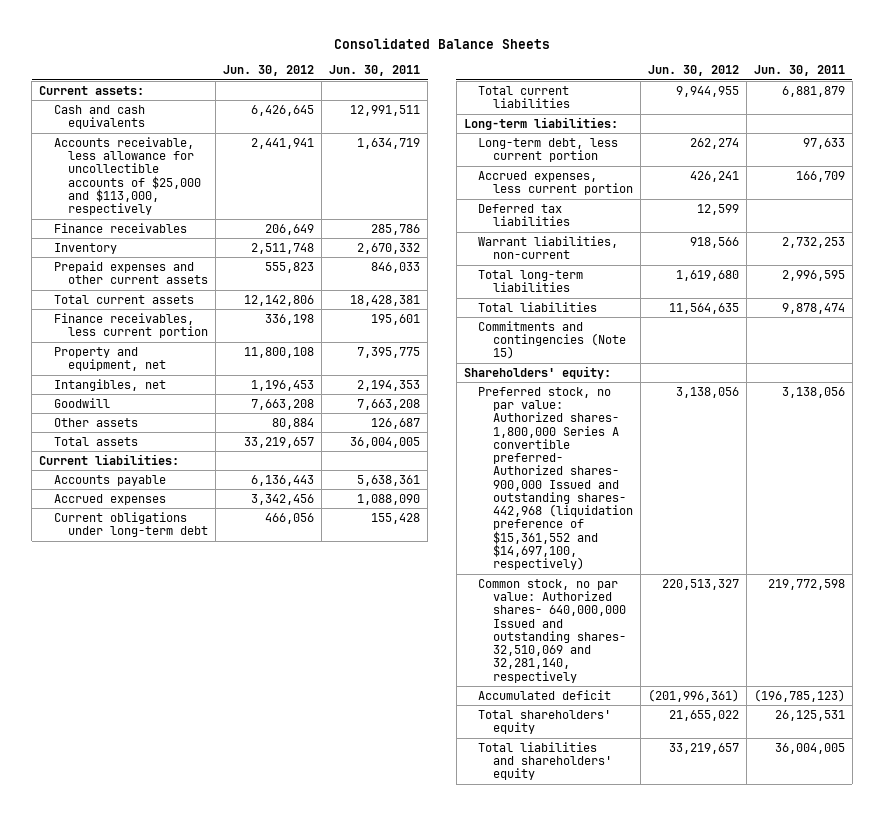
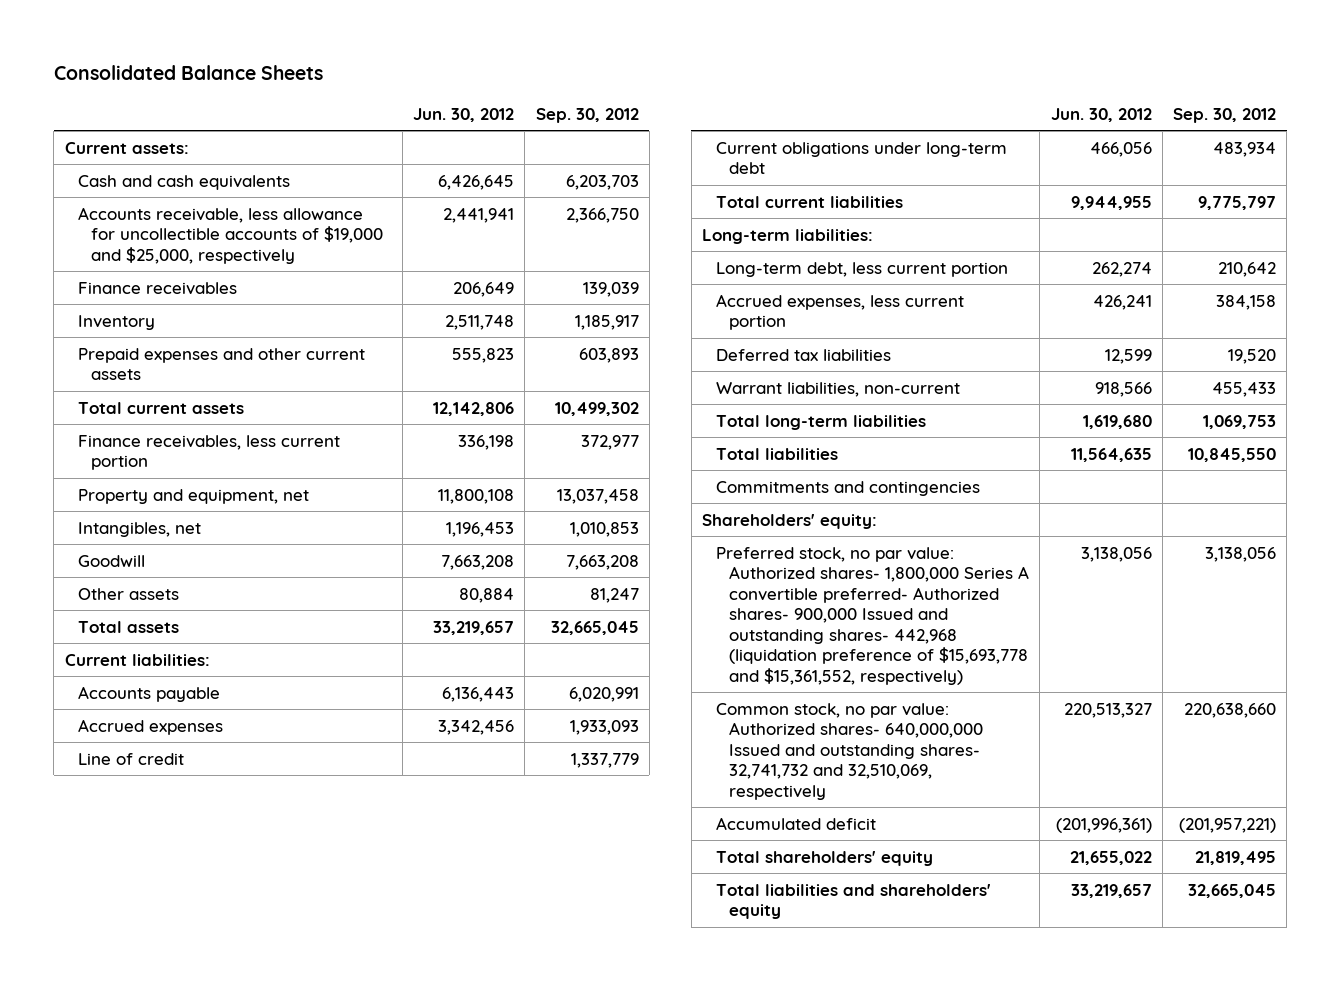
- | Jun. 30, 2012 | Jun. 30, 2011
+ | Jun. 30, 2012 | Sep. 30, 2012
- Accounts receivable, less allowance for uncollectible accounts of $25,000 and $113,000, respectively | 2,441,941 | 1,634,719
+ Accounts receivable, less allowance for uncollectible accounts of $19,000 and $25,000, respectively | 2,441,941 | 2,366,750
+ Line of credit | | 1,337,779
- Commitments and contingencies (Note 15)
+ Commitments and contingencies
- Preferred stock, no par value: Authorized shares- 1,800,000 Series A convertible preferred- Authorized shares- 900,000 Issued and outstanding shares- 442,968 (liquidation preference of $15,361,552 and $14,697,100, respectively) | 3,138,056 | 3,138,056
- Common stock, no par value: Authorized shares- 640,000,000 Issued and outstanding shares- 32,510,069 and 32,281,140, respectively | 220,513,327 | 219,772,598
+ Preferred stock, no par value: Authorized shares- 1,800,000 Series A convertible preferred- Authorized shares- 900,000 Issued and outstanding shares- 442,968 (liquidation preference of $15,693,778 and $15,361,552, respectively) | 3,138,056 | 3,138,056
+ Common stock, no par value: Authorized shares- 640,000,000 Issued and outstanding shares- 32,741,732 and 32,510,069, respectively | 220,513,327 | 220,638,660

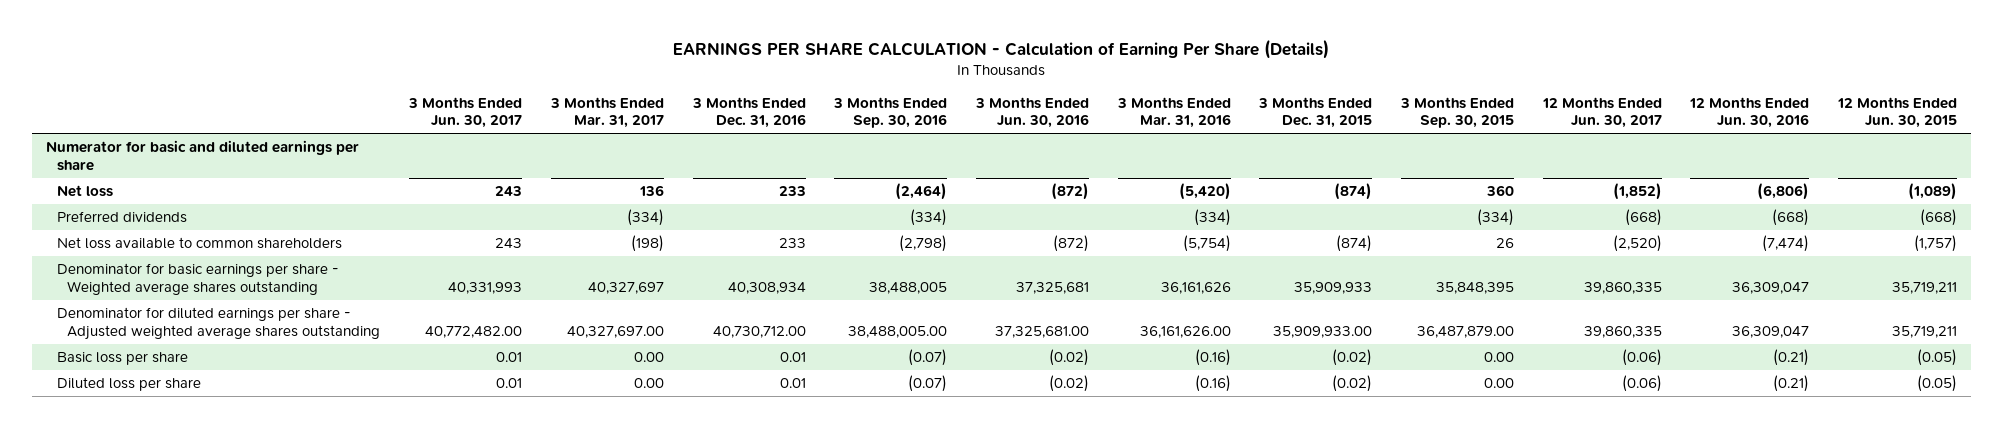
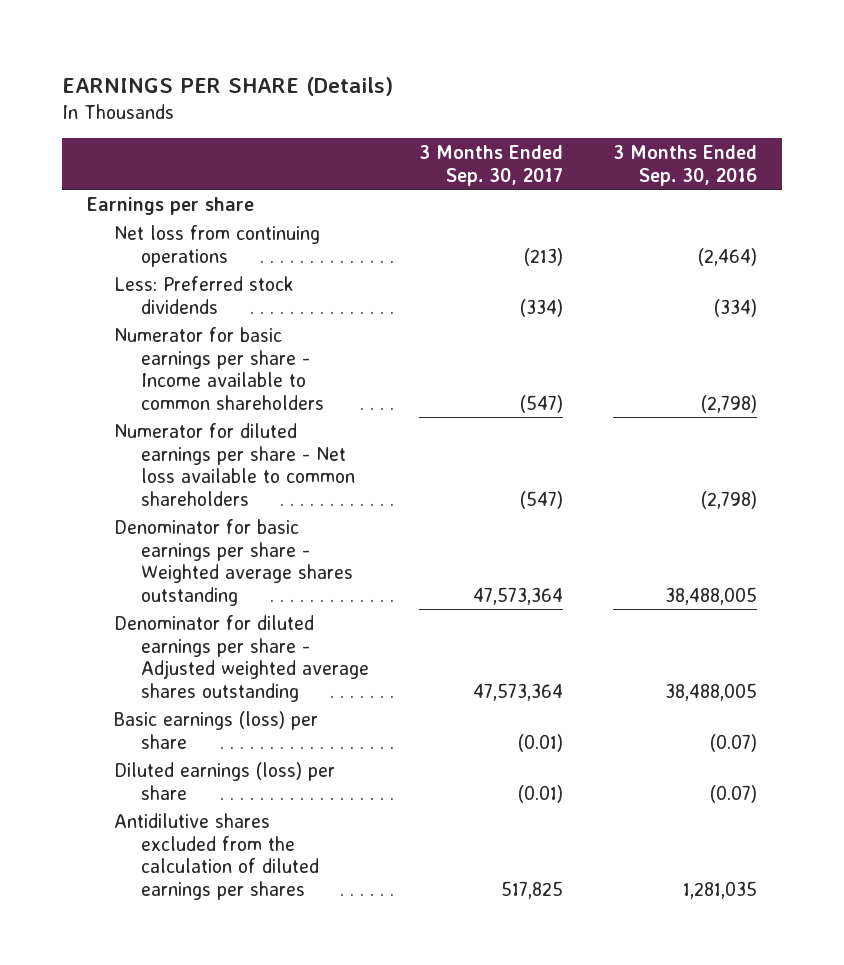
- EARNINGS PER SHARE CALCULATION - Calculation of Earning Per Share (Details)
+ EARNINGS PER SHARE (Details)
- | 3 Months Ended Jun. 30, 2017 | 3 Months Ended Mar. 31, 2017 | 3 Months Ended Dec. 31, 2016 | 3 Months Ended Sep. 30, 2016 | 3 Months Ended Jun. 30, 2016 | 3 Months Ended Mar. 31, 2016 | 3 Months Ended Dec. 31, 2015 | 3 Months Ended Sep. 30, 2015 | 12 Months Ended Jun. 30, 2017 | 12 Months Ended Jun. 30, 2016 | 12 Months Ended Jun. 30, 2015
+ | 3 Months Ended Sep. 30, 2017 | 3 Months Ended Sep. 30, 2016
- Numerator for basic and diluted earnings per share
- Net loss | 243 | 136 | 233 | (2,464) | (872) | (5,420) | (874) | 360 | (1,852) | (6,806) | (1,089)
- Preferred dividends | | (334) | | (334) | | (334) | | (334) | (668) | (668) | (668)
- Net loss available to common shareholders | 243 | (198) | 233 | (2,798) | (872) | (5,754) | (874) | 26 | (2,520) | (7,474) | (1,757)
+ Earnings per share
+ Net loss from continuing operations | (213) | (2,464)
+ Less: Preferred stock dividends | (334) | (334)
+ Numerator for basic earnings per share - Income available to common shareholders | (547) | (2,798)
+ Numerator for diluted earnings per share - Net loss available to common shareholders | (547) | (2,798)
- Denominator for diluted earnings per share - Adjusted weighted average shares outstanding | 40,772,482.00 | 40,327,697.00 | 40,730,712.00 | 38,488,005.00 | 37,325,681.00 | 36,161,626.00 | 35,909,933.00 | 36,487,879.00 | 39,860,335 | 36,309,047 | 35,719,211
- Basic loss per share | 0.01 | 0.00 | 0.01 | (0.07) | (0.02) | (0.16) | (0.02) | 0.00 | (0.06) | (0.21) | (0.05)
- Diluted loss per share | 0.01 | 0.00 | 0.01 | (0.07) | (0.02) | (0.16) | (0.02) | 0.00 | (0.06) | (0.21) | (0.05)
+ Denominator for diluted earnings per share - Adjusted weighted average shares outstanding | 47,573,364 | 38,488,005
+ Basic earnings (loss) per share | (0.01) | (0.07)
+ Diluted earnings (loss) per share | (0.01) | (0.07)
+ Antidilutive shares excluded from the calculation of diluted earnings per shares | 517,825 | 1,281,035

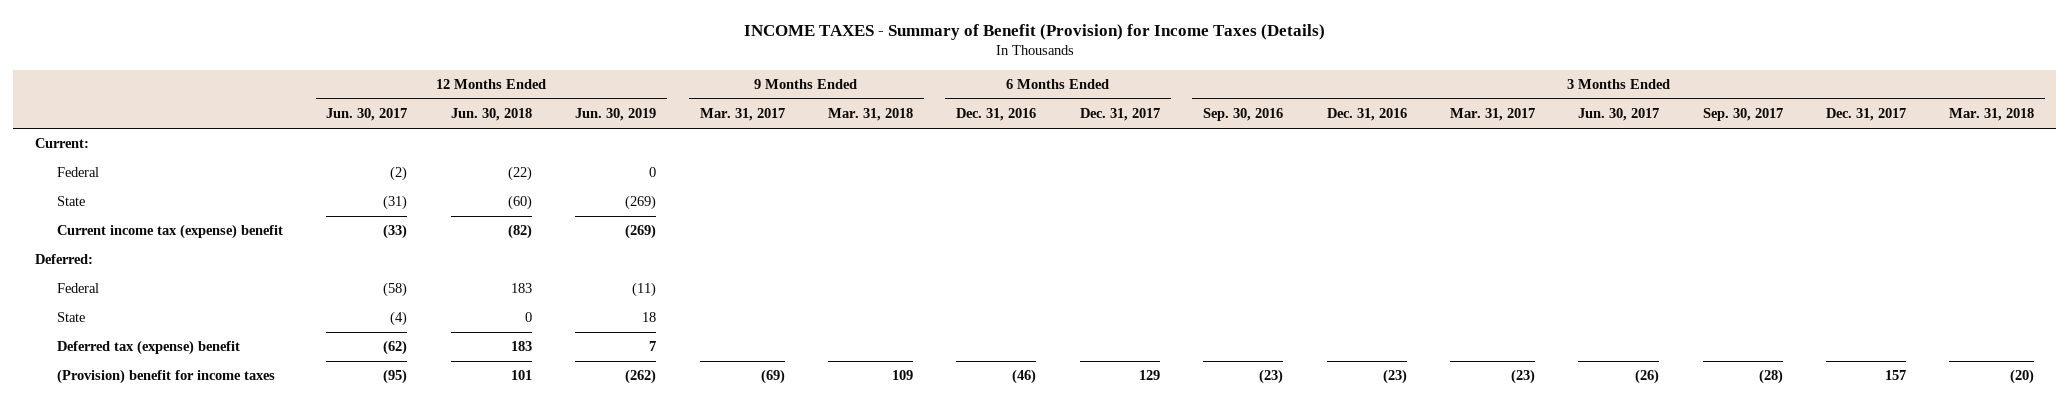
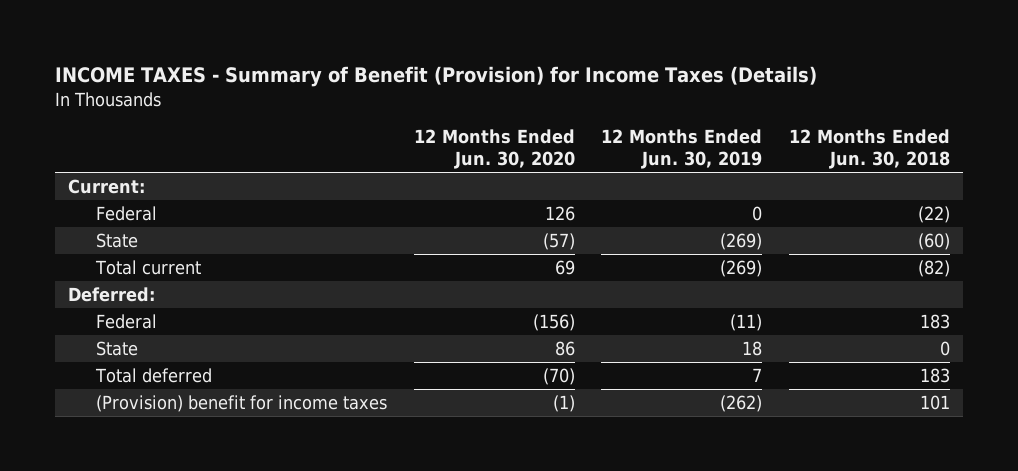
- | 12 Months Ended Jun. 30, 2017 | 12 Months Ended Jun. 30, 2018 | 12 Months Ended Jun. 30, 2019 | 9 Months Ended Mar. 31, 2017 | 9 Months Ended Mar. 31, 2018 | 6 Months Ended Dec. 31, 2016 | 6 Months Ended Dec. 31, 2017 | 3 Months Ended Sep. 30, 2016 | 3 Months Ended Dec. 31, 2016 | 3 Months Ended Mar. 31, 2017 | 3 Months Ended Jun. 30, 2017 | 3 Months Ended Sep. 30, 2017 | 3 Months Ended Dec. 31, 2017 | 3 Months Ended Mar. 31, 2018
+ | 12 Months Ended Jun. 30, 2020 | 12 Months Ended Jun. 30, 2019 | 12 Months Ended Jun. 30, 2018
- Current income tax (expense) benefit | (33) | (82) | (269) | | | | | | | | | | |
+ Total current | 69 | (269) | (82)
- Deferred tax (expense) benefit | (62) | 183 | 7 | | | | | | | | | | |
+ Total deferred | (70) | 7 | 183

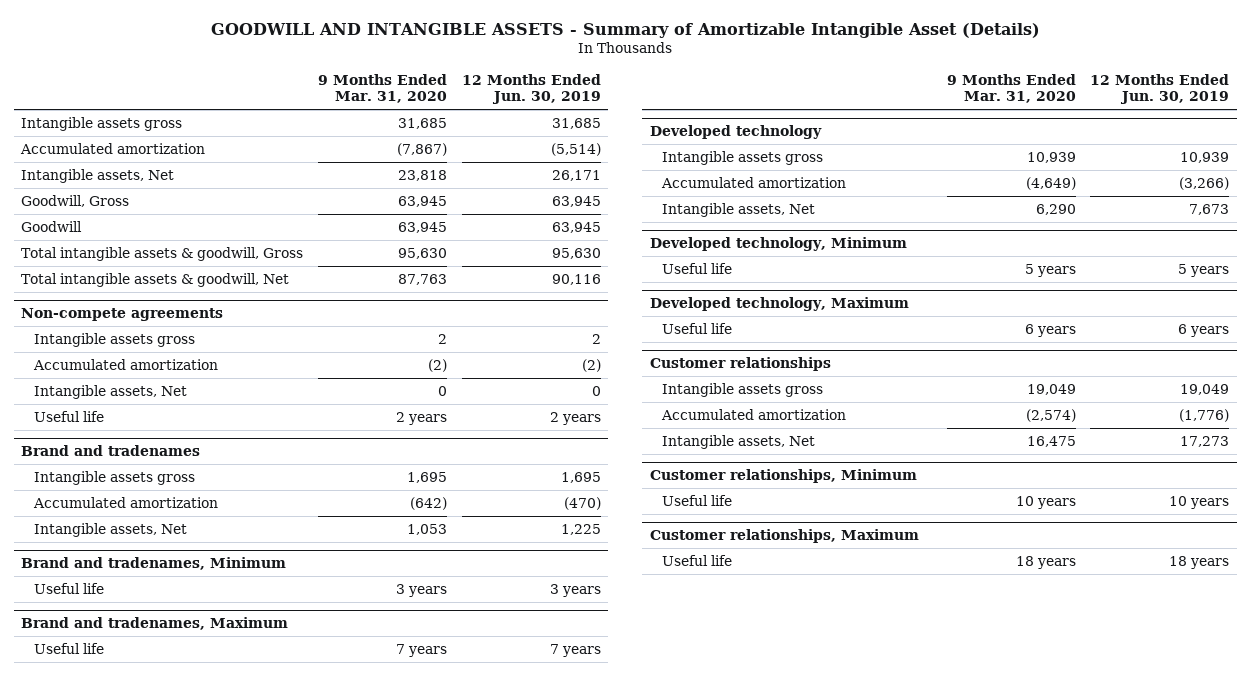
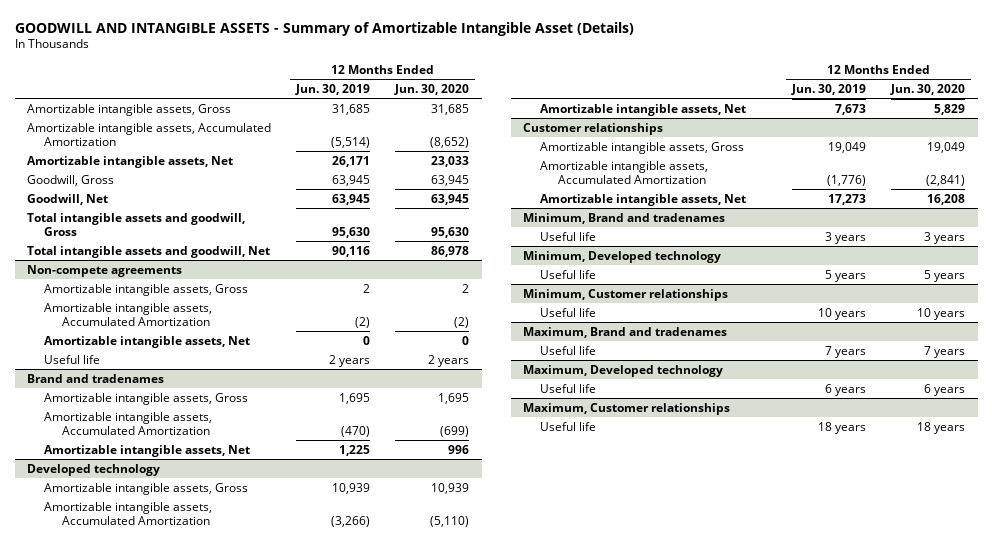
- | 9 Months Ended Mar. 31, 2020 | 12 Months Ended Jun. 30, 2019
+ | 12 Months Ended Jun. 30, 2019 | 12 Months Ended Jun. 30, 2020
- Intangible assets gross | 31,685 | 31,685
- Accumulated amortization | (7,867) | (5,514)
- Intangible assets, Net | 23,818 | 26,171
+ Amortizable intangible assets, Gross | 31,685 | 31,685
+ Amortizable intangible assets, Accumulated Amortization | (5,514) | (8,652)
+ Amortizable intangible assets, Net | 26,171 | 23,033
- Goodwill | 63,945 | 63,945
- Total intangible assets & goodwill, Gross | 95,630 | 95,630
- Total intangible assets & goodwill, Net | 87,763 | 90,116
+ Goodwill, Net | 63,945 | 63,945
+ Total intangible assets and goodwill, Gross | 95,630 | 95,630
+ Total intangible assets and goodwill, Net | 90,116 | 86,978
@ Non-compete agreements
- Intangible assets gross | 2 | 2
- Accumulated amortization | (2) | (2)
- Intangible assets, Net | 0 | 0
+ Amortizable intangible assets, Gross | 2 | 2
+ Amortizable intangible assets, Accumulated Amortization | (2) | (2)
+ Amortizable intangible assets, Net | 0 | 0
@ Brand and tradenames
- Intangible assets gross | 1,695 | 1,695
- Accumulated amortization | (642) | (470)
- Intangible assets, Net | 1,053 | 1,225
- Brand and tradenames, Minimum
- Useful life | 3 years | 3 years
- Brand and tradenames, Maximum
- Useful life | 7 years | 7 years
@ Brand and tradenames
+ Amortizable intangible assets, Gross | 1,695 | 1,695
+ Amortizable intangible assets, Accumulated Amortization | (470) | (699)
+ Amortizable intangible assets, Net | 1,225 | 996
@ Developed technology
- Intangible assets gross | 10,939 | 10,939
- Accumulated amortization | (4,649) | (3,266)
- Intangible assets, Net | 6,290 | 7,673
- Developed technology, Minimum
- Useful life | 5 years | 5 years
- Developed technology, Maximum
- Useful life | 6 years | 6 years
@ Developed technology
+ Amortizable intangible assets, Gross | 10,939 | 10,939
+ Amortizable intangible assets, Accumulated Amortization | (3,266) | (5,110)
+ Amortizable intangible assets, Net | 7,673 | 5,829
@ Customer relationships
- Intangible assets gross | 19,049 | 19,049
- Accumulated amortization | (2,574) | (1,776)
- Intangible assets, Net | 16,475 | 17,273
- Customer relationships, Minimum
@ Customer relationships
+ Amortizable intangible assets, Gross | 19,049 | 19,049
+ Amortizable intangible assets, Accumulated Amortization | (1,776) | (2,841)
+ Amortizable intangible assets, Net | 17,273 | 16,208
+ Minimum, Brand and tradenames
+ Useful life | 3 years | 3 years
+ Minimum, Developed technology
+ Useful life | 5 years | 5 years
+ Minimum, Customer relationships
- Customer relationships, Maximum
+ Maximum, Brand and tradenames
+ Useful life | 7 years | 7 years
+ Maximum, Developed technology
+ Useful life | 6 years | 6 years
+ Maximum, Customer relationships

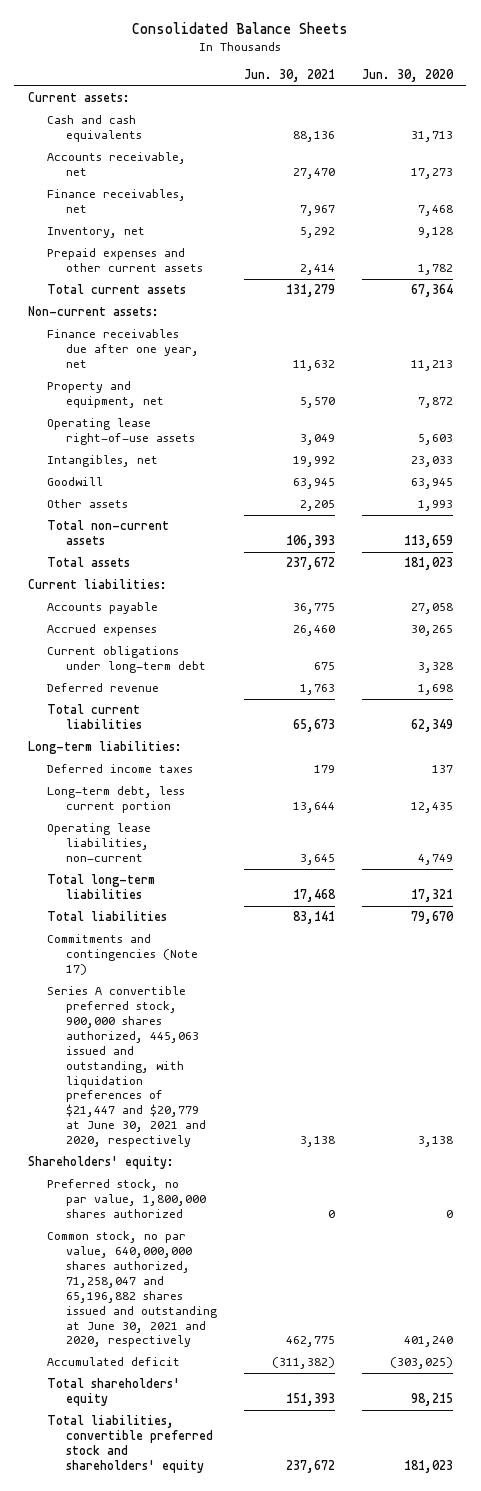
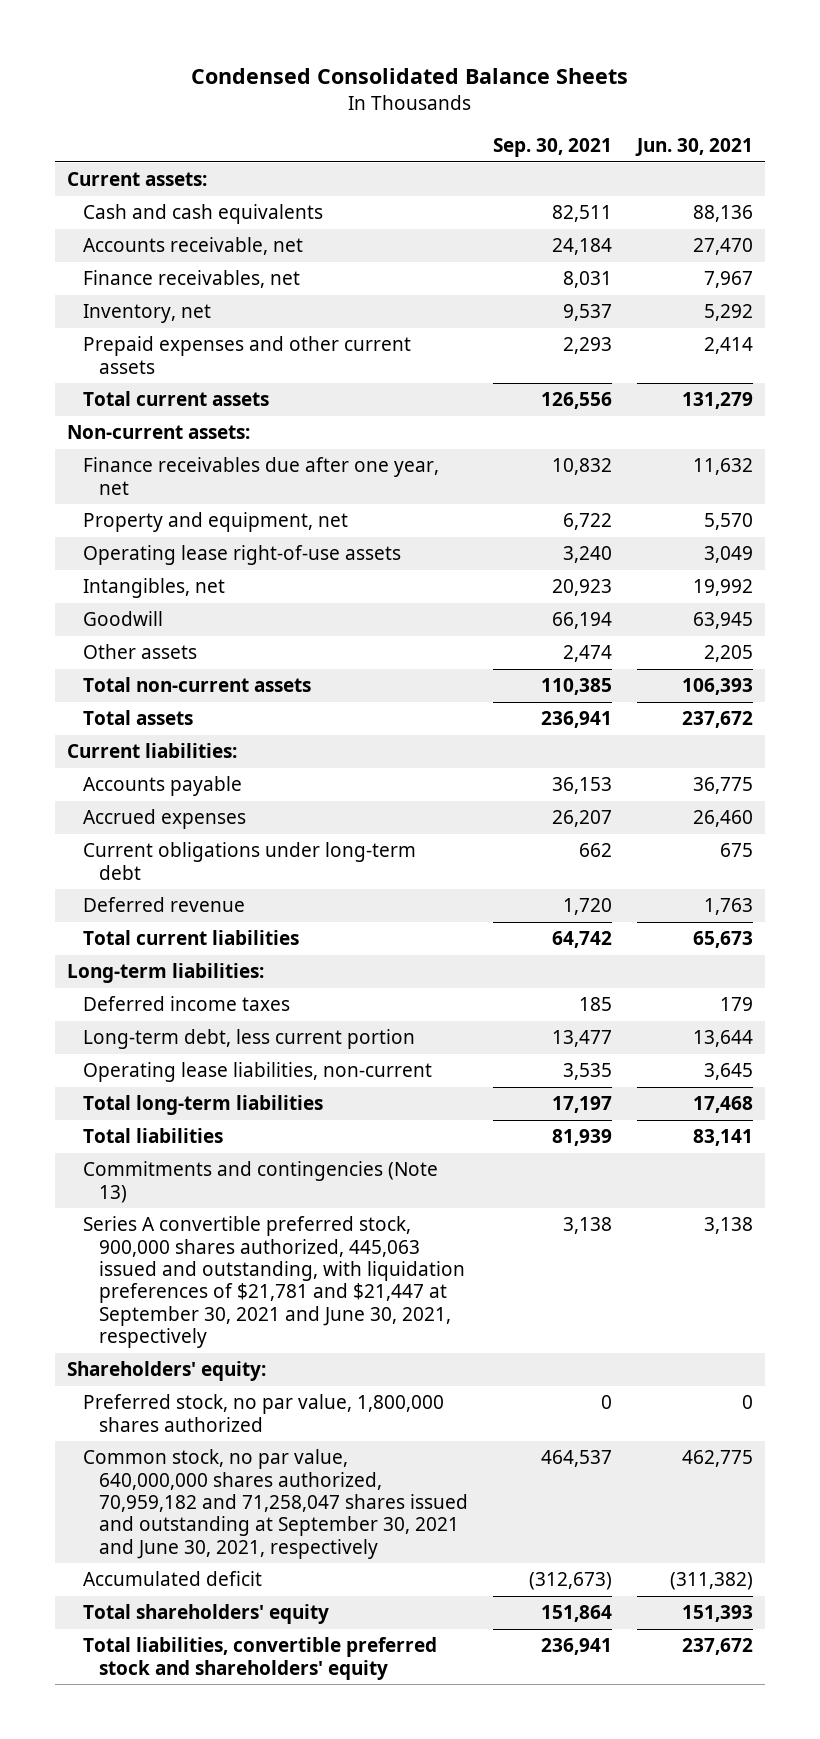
- Consolidated Balance Sheets
+ Condensed Consolidated Balance Sheets
- | Jun. 30, 2021 | Jun. 30, 2020
+ | Sep. 30, 2021 | Jun. 30, 2021
- Commitments and contingencies (Note 17)
- Series A convertible preferred stock, 900,000 shares authorized, 445,063 issued and outstanding, with liquidation preferences of $21,447 and $20,779 at June 30, 2021 and 2020, respectively | 3,138 | 3,138
+ Commitments and contingencies (Note 13)
+ Series A convertible preferred stock, 900,000 shares authorized, 445,063 issued and outstanding, with liquidation preferences of $21,781 and $21,447 at September 30, 2021 and June 30, 2021, respectively | 3,138 | 3,138
- Common stock, no par value, 640,000,000 shares authorized, 71,258,047 and 65,196,882 shares issued and outstanding at June 30, 2021 and 2020, respectively | 462,775 | 401,240
+ Common stock, no par value, 640,000,000 shares authorized, 70,959,182 and 71,258,047 shares issued and outstanding at September 30, 2021 and June 30, 2021, respectively | 464,537 | 462,775

